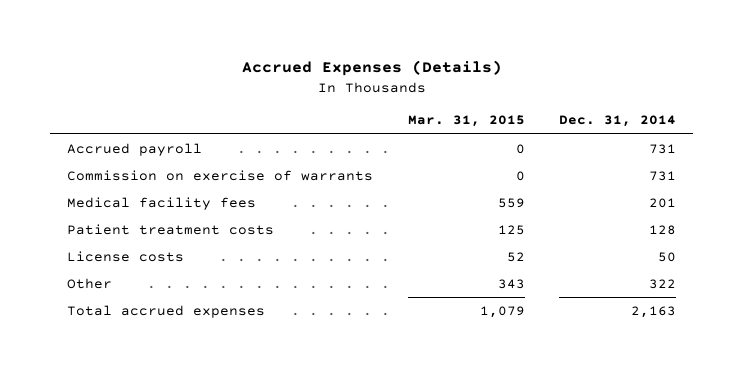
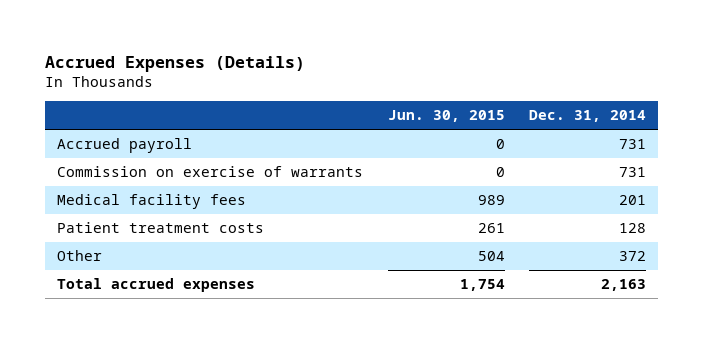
- | Mar. 31, 2015 | Dec. 31, 2014
+ | Jun. 30, 2015 | Dec. 31, 2014
- License costs | 52 | 50
- Other | 343 | 322
+ Other | 504 | 372

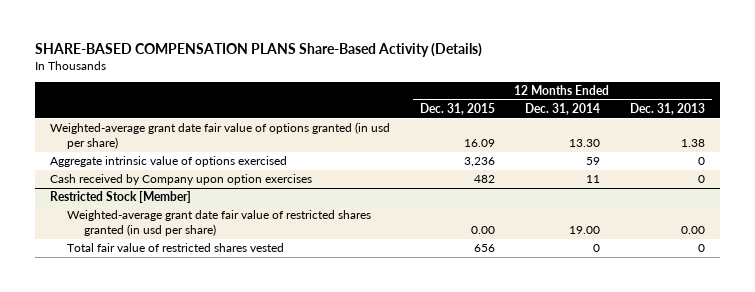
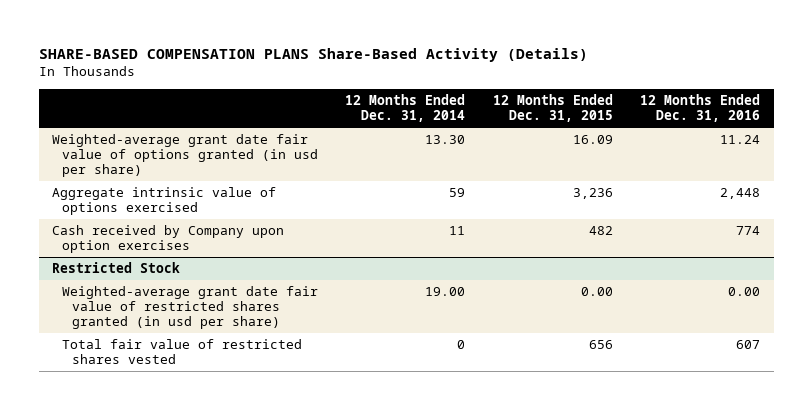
- | 12 Months Ended Dec. 31, 2015 | 12 Months Ended Dec. 31, 2014 | 12 Months Ended Dec. 31, 2013
+ | 12 Months Ended Dec. 31, 2014 | 12 Months Ended Dec. 31, 2015 | 12 Months Ended Dec. 31, 2016
- Restricted Stock [Member]
+ Restricted Stock

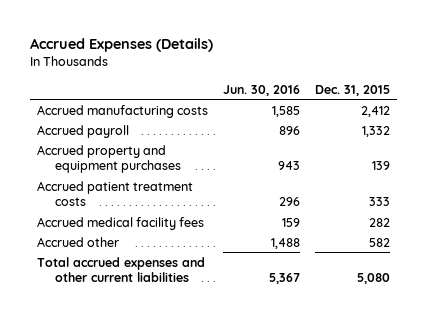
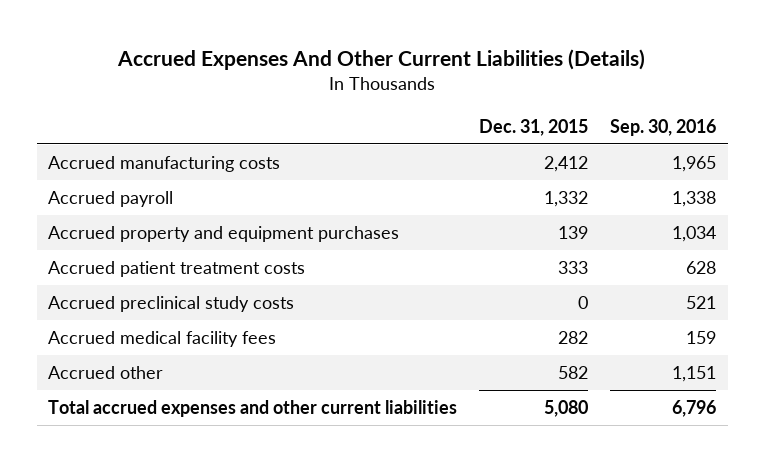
- Accrued Expenses (Details)
+ Accrued Expenses And Other Current Liabilities (Details)
- | Jun. 30, 2016 | Dec. 31, 2015
+ | Dec. 31, 2015 | Sep. 30, 2016
+ Accrued preclinical study costs | 0 | 521

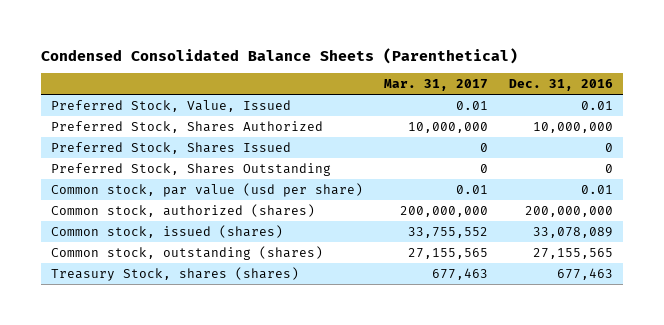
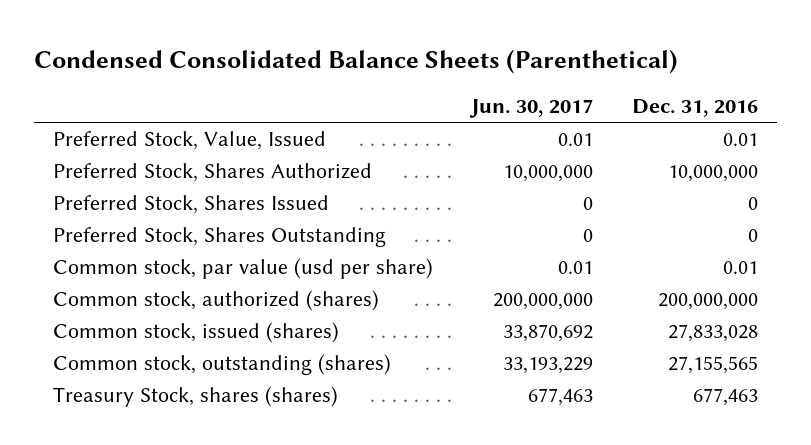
- | Mar. 31, 2017 | Dec. 31, 2016
+ | Jun. 30, 2017 | Dec. 31, 2016
- Common stock, issued (shares) | 33,755,552 | 33,078,089
+ Common stock, issued (shares) | 33,870,692 | 27,833,028

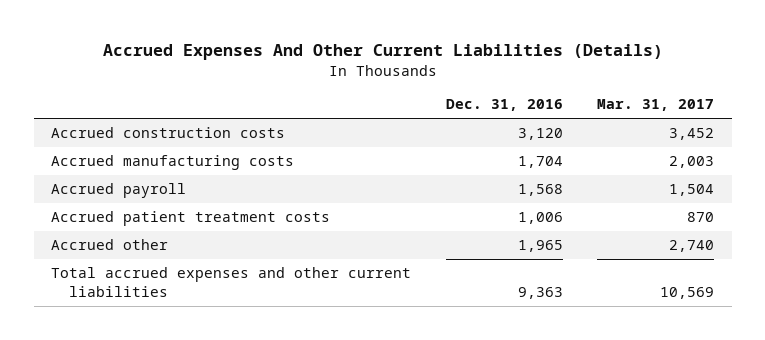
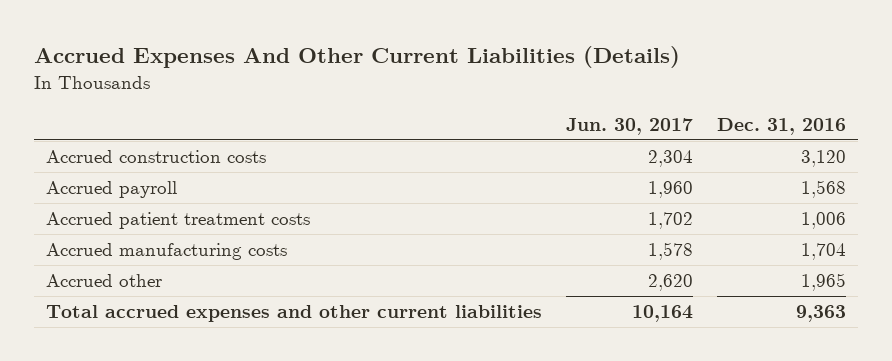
- | Dec. 31, 2016 | Mar. 31, 2017
+ | Jun. 30, 2017 | Dec. 31, 2016
moved down: Accrued manufacturing costs | 1,578 | 1,704

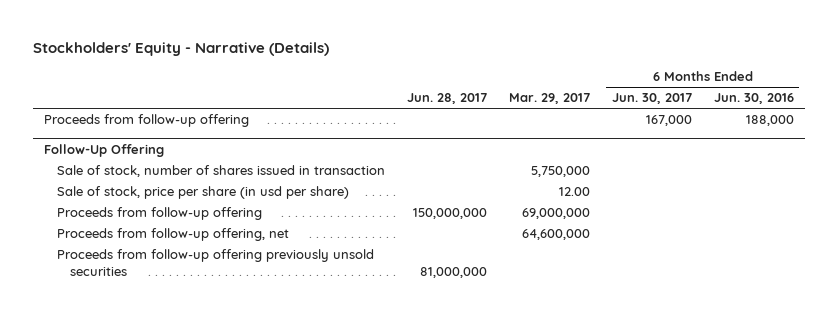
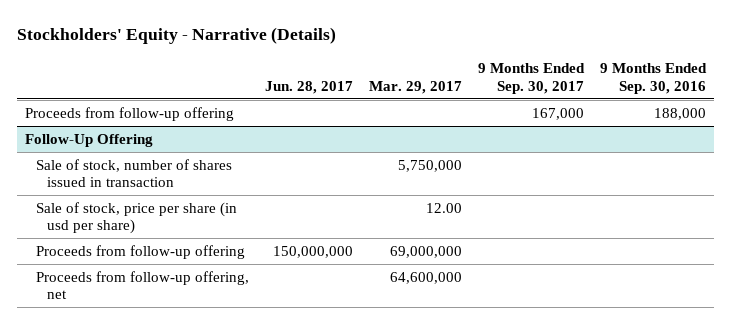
- | Jun. 28, 2017 | Mar. 29, 2017 | 6 Months Ended Jun. 30, 2017 | 6 Months Ended Jun. 30, 2016
+ | Jun. 28, 2017 | Mar. 29, 2017 | 9 Months Ended Sep. 30, 2017 | 9 Months Ended Sep. 30, 2016
@ Follow-Up Offering
- Proceeds from follow-up offering previously unsold securities | 81,000,000 | | |

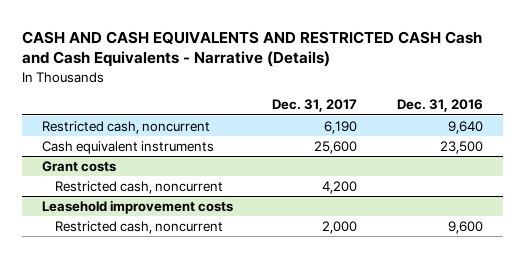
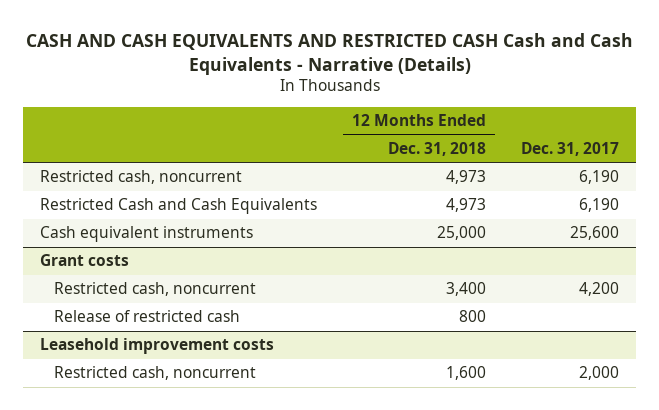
- | Dec. 31, 2017 | Dec. 31, 2016
+ | 12 Months Ended Dec. 31, 2018 | Dec. 31, 2017
+ Restricted Cash and Cash Equivalents | 4,973 | 6,190
@ Grant costs
+ Release of restricted cash | 800 |

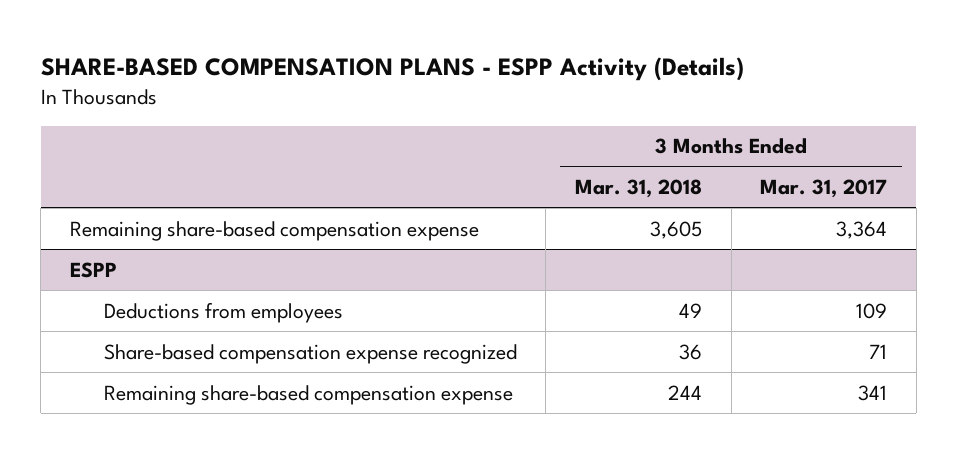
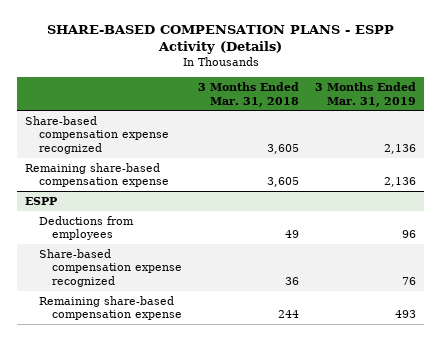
- | 3 Months Ended Mar. 31, 2018 | 3 Months Ended Mar. 31, 2017
+ | 3 Months Ended Mar. 31, 2018 | 3 Months Ended Mar. 31, 2019
+ Share-based compensation expense recognized | 3,605 | 2,136

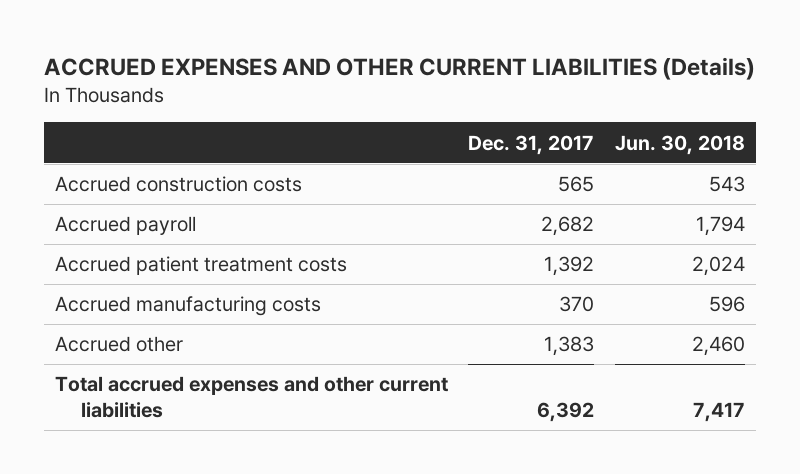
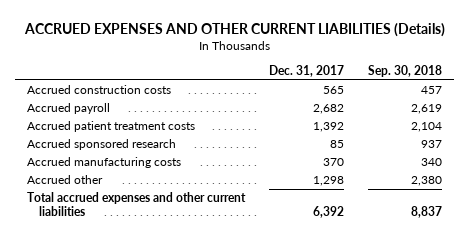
- | Dec. 31, 2017 | Jun. 30, 2018
+ | Dec. 31, 2017 | Sep. 30, 2018
+ Accrued sponsored research | 85 | 937
- Accrued other | 1,383 | 2,460
+ Accrued other | 1,298 | 2,380

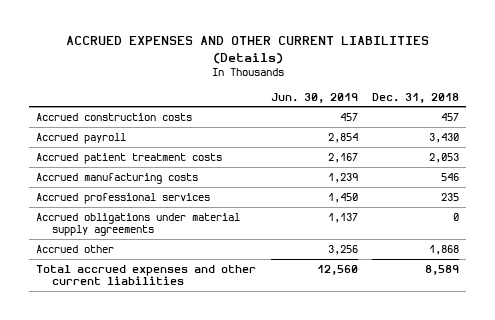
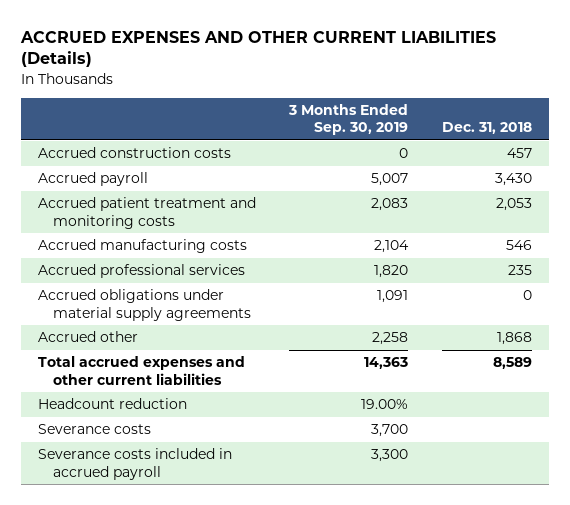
- | Jun. 30, 2019 | Dec. 31, 2018
+ | 3 Months Ended Sep. 30, 2019 | Dec. 31, 2018
- Accrued patient treatment costs | 2,167 | 2,053
+ Accrued patient treatment and monitoring costs | 2,083 | 2,053
+ Headcount reduction | 19.00% |
+ Severance costs | 3,700 |
+ Severance costs included in accrued payroll | 3,300 |

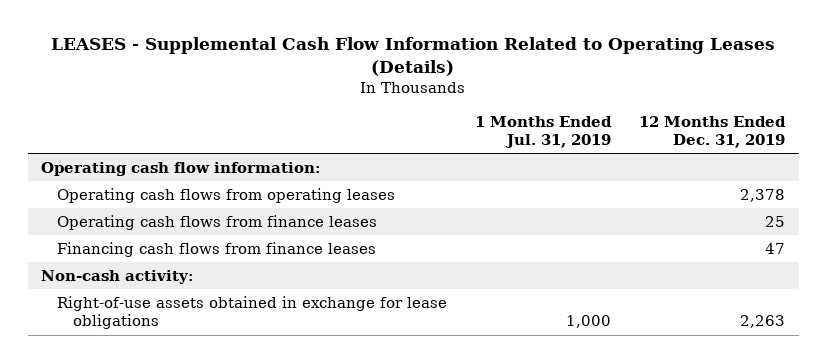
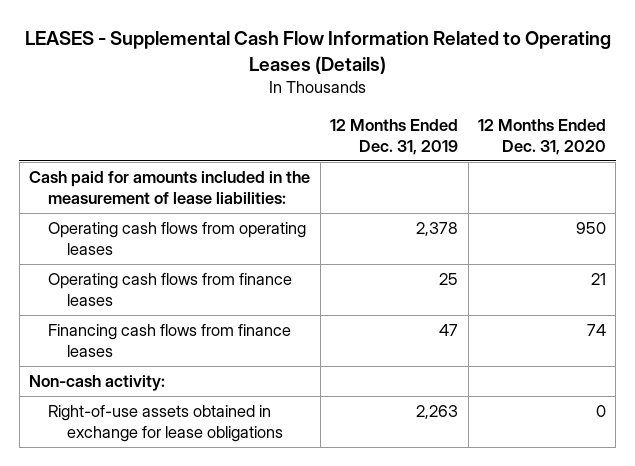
- | 1 Months Ended Jul. 31, 2019 | 12 Months Ended Dec. 31, 2019
+ | 12 Months Ended Dec. 31, 2019 | 12 Months Ended Dec. 31, 2020
- Operating cash flow information:
+ Cash paid for amounts included in the measurement of lease liabilities:

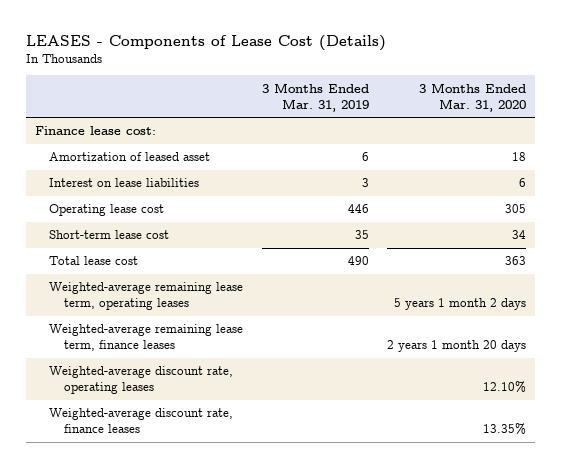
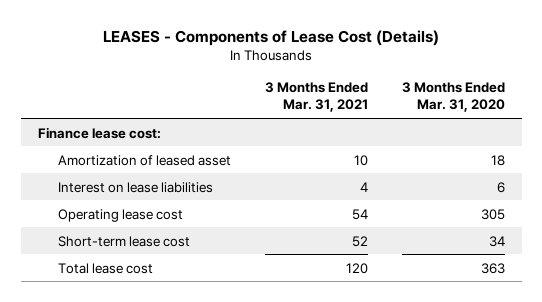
- | 3 Months Ended Mar. 31, 2019 | 3 Months Ended Mar. 31, 2020
+ | 3 Months Ended Mar. 31, 2021 | 3 Months Ended Mar. 31, 2020
- Weighted-average remaining lease term, operating leases | | 5 years 1 month 2 days
- Weighted-average remaining lease term, finance leases | | 2 years 1 month 20 days
- Weighted-average discount rate, operating leases | | 12.10%
- Weighted-average discount rate, finance leases | | 13.35%

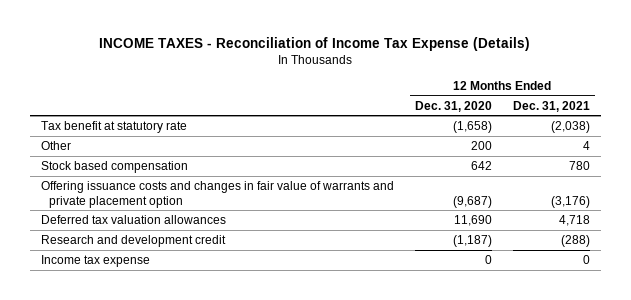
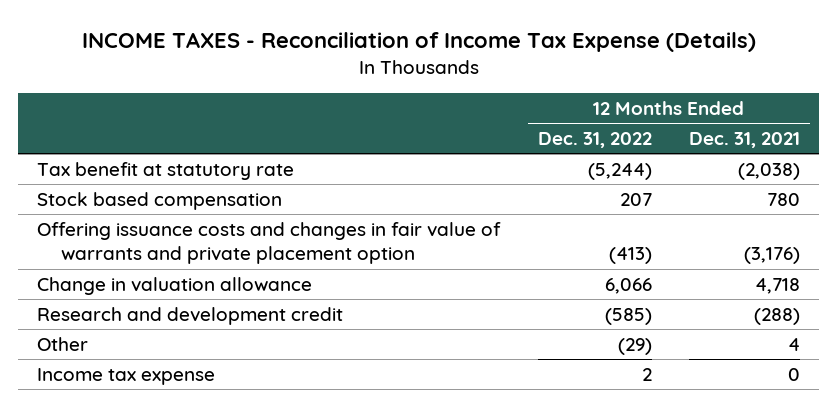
- | 12 Months Ended Dec. 31, 2020 | 12 Months Ended Dec. 31, 2021
+ | 12 Months Ended Dec. 31, 2022 | 12 Months Ended Dec. 31, 2021
- Deferred tax valuation allowances | 11,690 | 4,718
+ Change in valuation allowance | 6,066 | 4,718
moved down: Other | (29) | 4

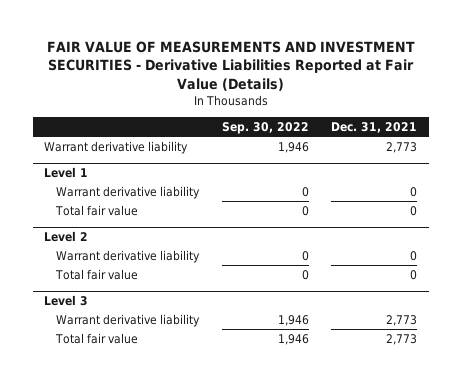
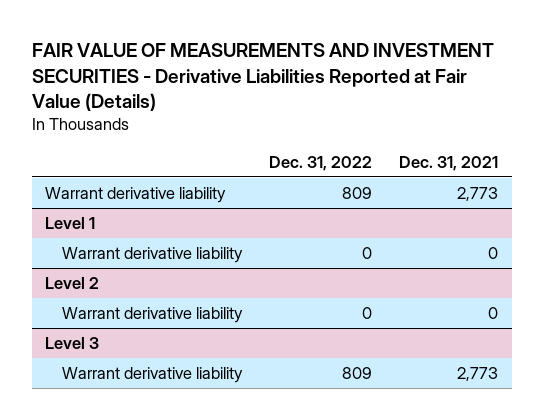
- | Sep. 30, 2022 | Dec. 31, 2021
+ | Dec. 31, 2022 | Dec. 31, 2021
@ Level 1
- Total fair value | 0 | 0
@ Level 2
- Total fair value | 0 | 0
@ Level 3
- Total fair value | 1,946 | 2,773

